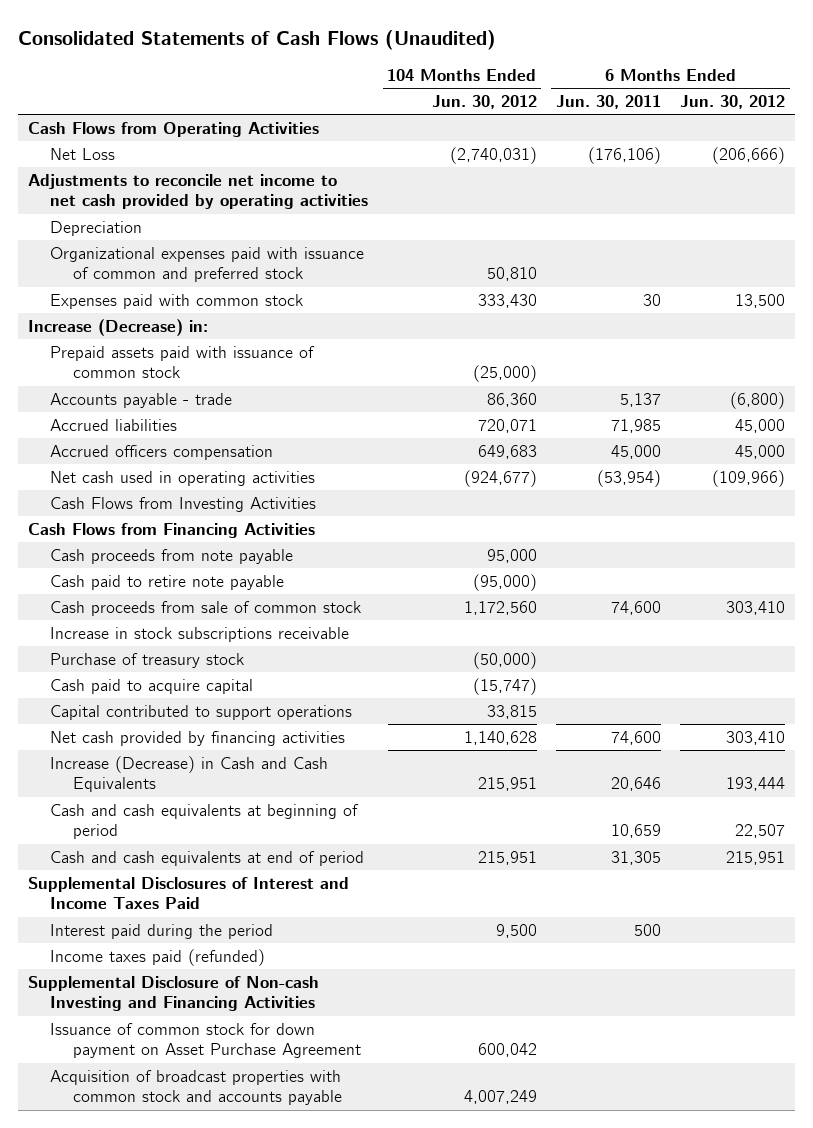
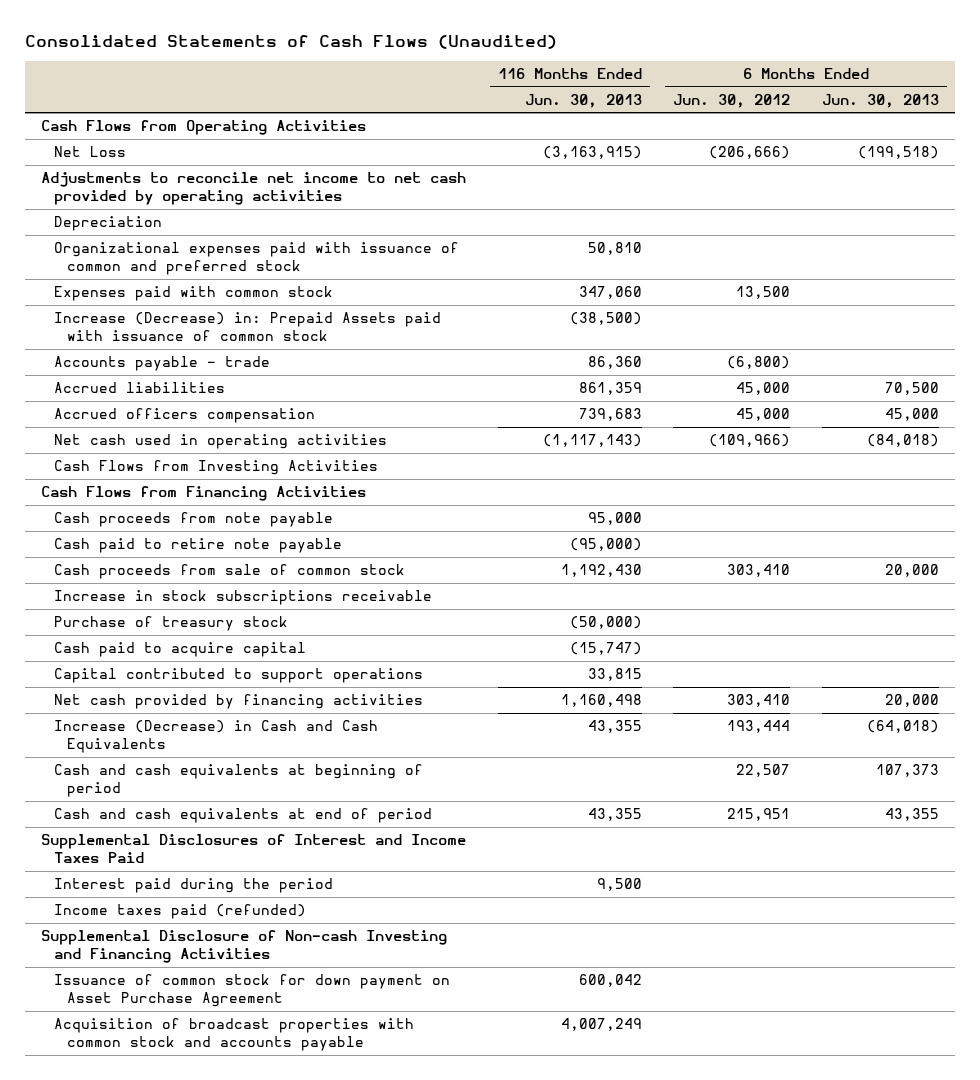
- | 104 Months Ended Jun. 30, 2012 | 6 Months Ended Jun. 30, 2011 | 6 Months Ended Jun. 30, 2012
+ | 116 Months Ended Jun. 30, 2013 | 6 Months Ended Jun. 30, 2012 | 6 Months Ended Jun. 30, 2013
- Increase (Decrease) in:
- Prepaid assets paid with issuance of common stock | (25,000) | |
+ Increase (Decrease) in: Prepaid Assets paid with issuance of common stock | (38,500) | |

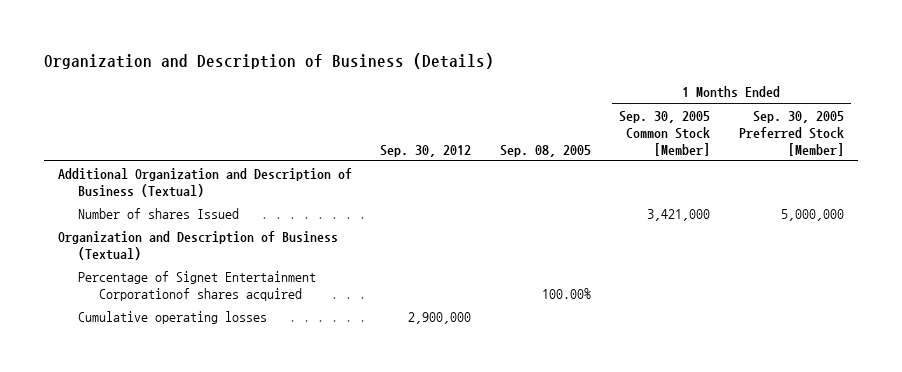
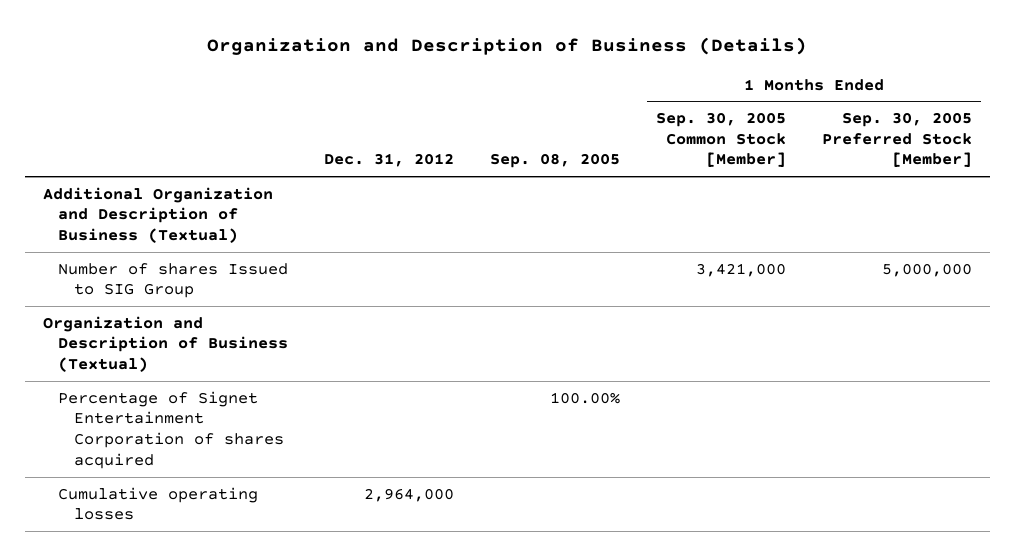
- | Sep. 30, 2012 | Sep. 08, 2005 | 1 Months Ended Sep. 30, 2005 Common Stock [Member] | 1 Months Ended Sep. 30, 2005 Preferred Stock [Member]
+ | Dec. 31, 2012 | Sep. 08, 2005 | 1 Months Ended Sep. 30, 2005 Common Stock [Member] | 1 Months Ended Sep. 30, 2005 Preferred Stock [Member]
- Number of shares Issued | | | 3,421,000 | 5,000,000
+ Number of shares Issued to SIG Group | | | 3,421,000 | 5,000,000
- Percentage of Signet Entertainment Corporationof shares acquired | | 100.00% | |
+ Percentage of Signet Entertainment Corporation of shares acquired | | 100.00% | |

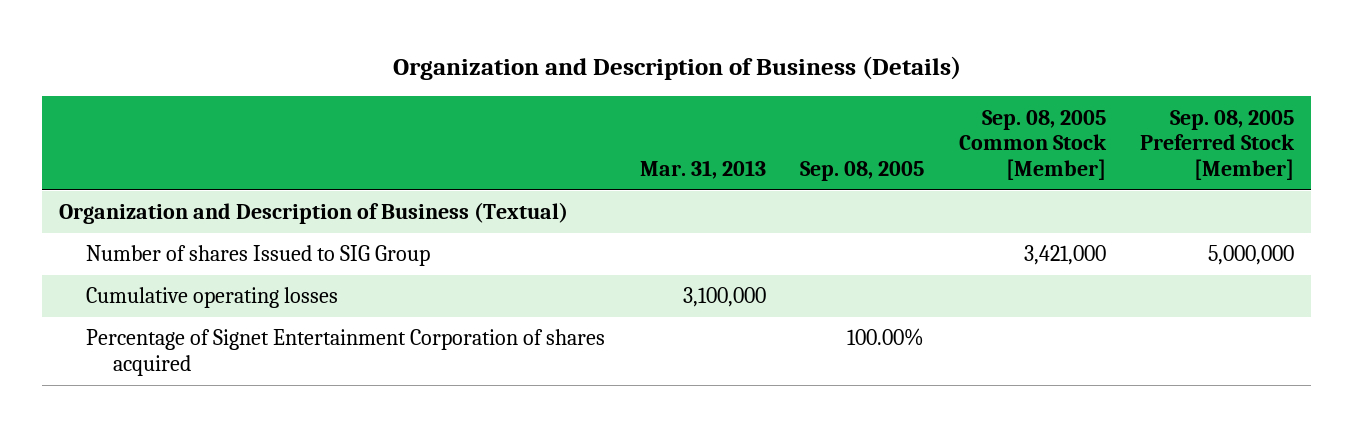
- | Dec. 31, 2012 | Sep. 08, 2005 | 1 Months Ended Sep. 30, 2005 Common Stock [Member] | 1 Months Ended Sep. 30, 2005 Preferred Stock [Member]
+ | Mar. 31, 2013 | Sep. 08, 2005 | Sep. 08, 2005 Common Stock [Member] | Sep. 08, 2005 Preferred Stock [Member]
- Additional Organization and Description of Business (Textual)
moved down: Number of shares Issued to SIG Group | | | 3,421,000 | 5,000,000
moved down: Percentage of Signet Entertainment Corporation of shares acquired | | 100.00% | |

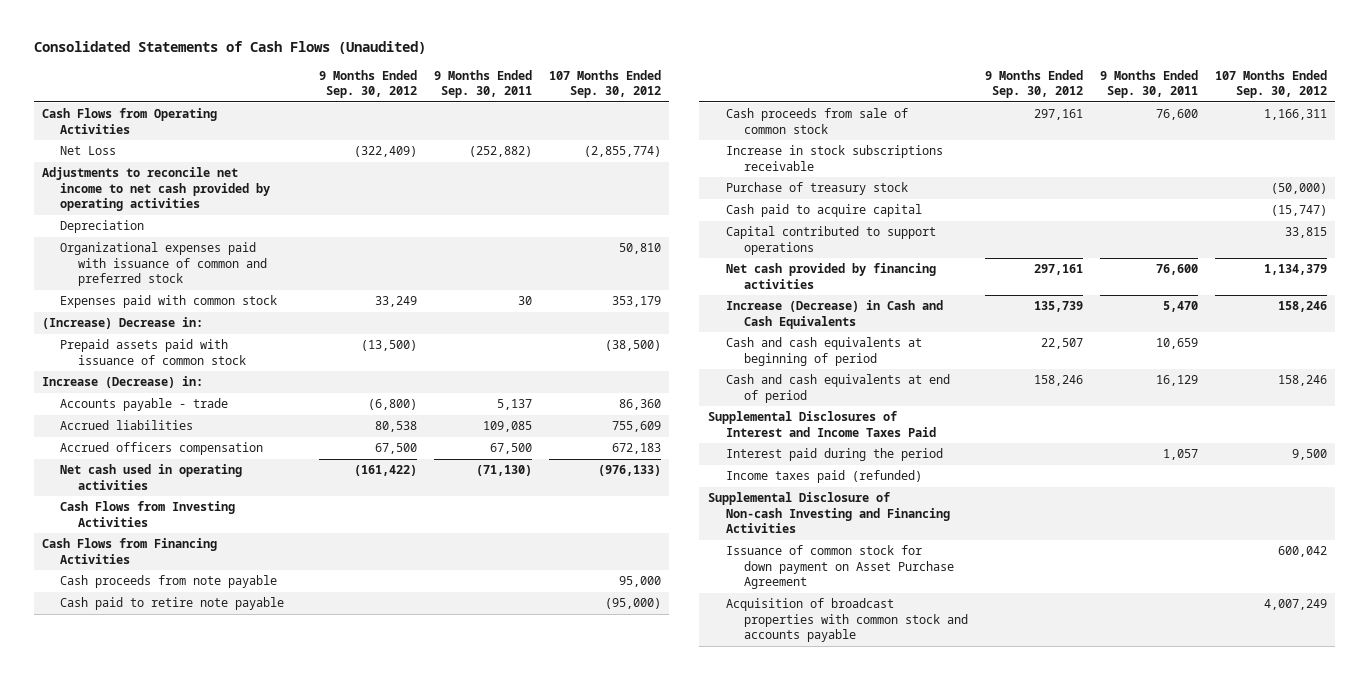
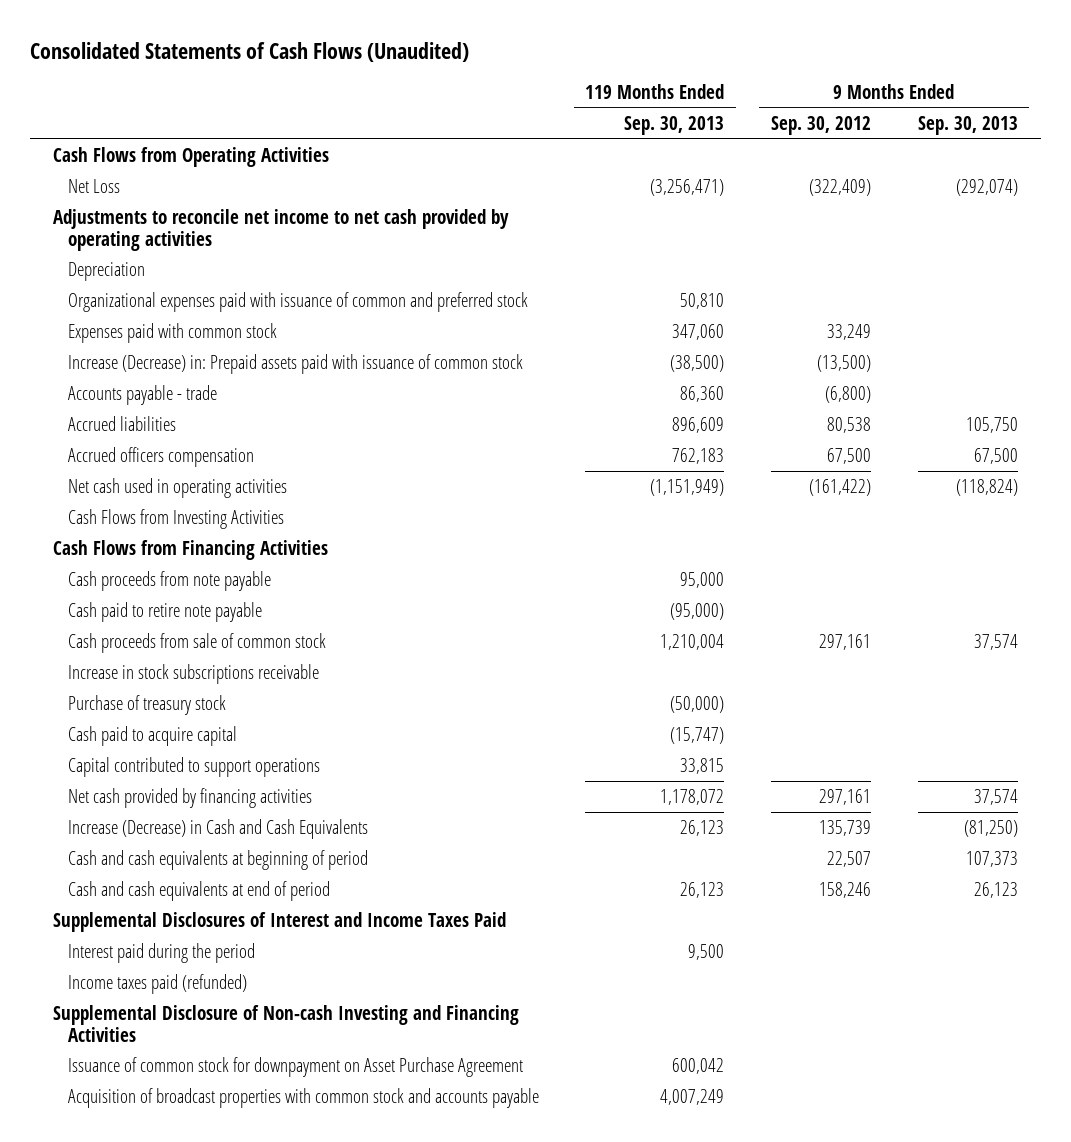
- | 9 Months Ended Sep. 30, 2012 | 9 Months Ended Sep. 30, 2011 | 107 Months Ended Sep. 30, 2012
+ | 119 Months Ended Sep. 30, 2013 | 9 Months Ended Sep. 30, 2012 | 9 Months Ended Sep. 30, 2013
- (Increase) Decrease in:
- Prepaid assets paid with issuance of common stock | (13,500) | | (38,500)
- Increase (Decrease) in:
+ Increase (Decrease) in: Prepaid assets paid with issuance of common stock | (38,500) | (13,500) |
- Issuance of common stock for down payment on Asset Purchase Agreement | | | 600,042
+ Issuance of common stock for downpayment on Asset Purchase Agreement | 600,042 | |

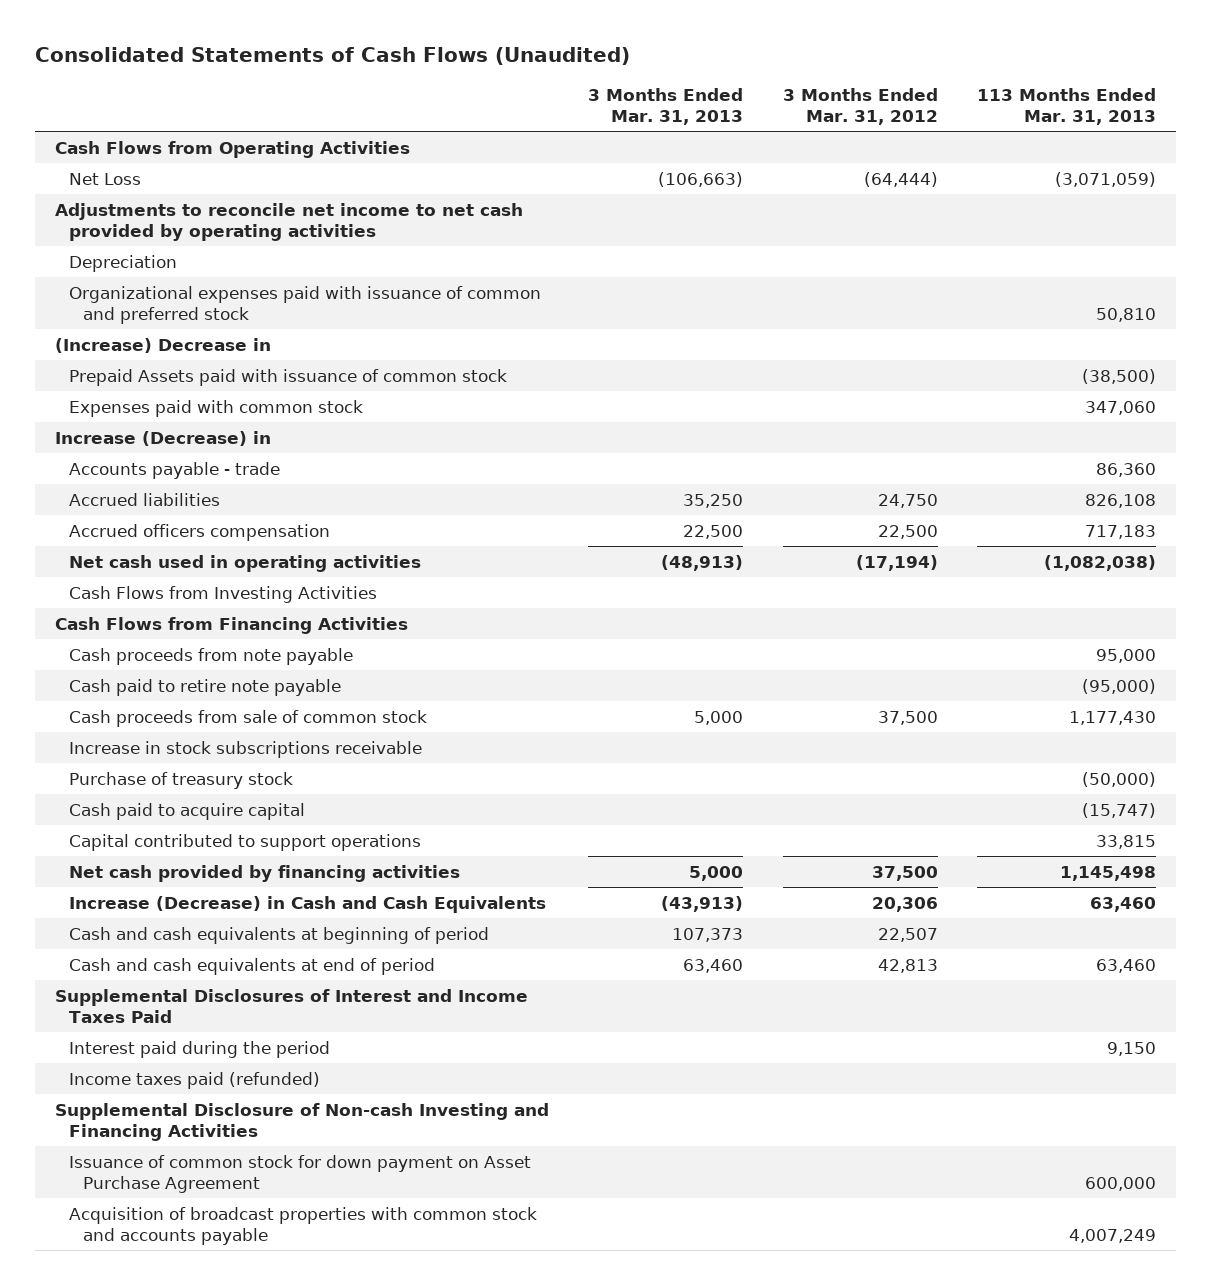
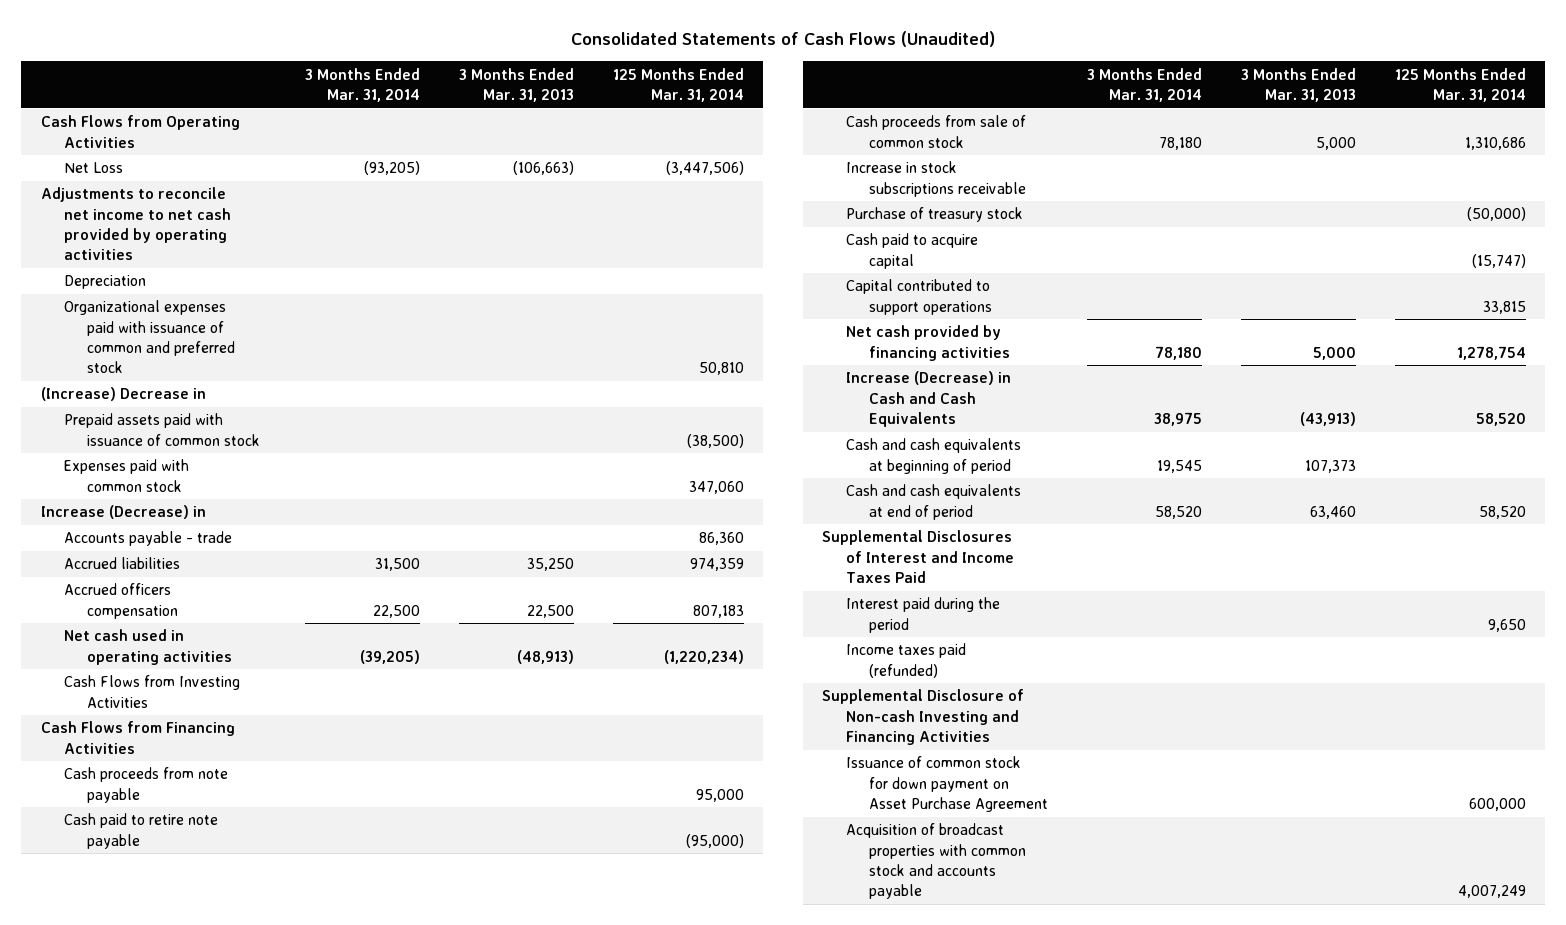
- | 3 Months Ended Mar. 31, 2013 | 3 Months Ended Mar. 31, 2012 | 113 Months Ended Mar. 31, 2013
+ | 3 Months Ended Mar. 31, 2014 | 3 Months Ended Mar. 31, 2013 | 125 Months Ended Mar. 31, 2014
- Prepaid Assets paid with issuance of common stock | | | (38,500)
+ Prepaid assets paid with issuance of common stock | | | (38,500)

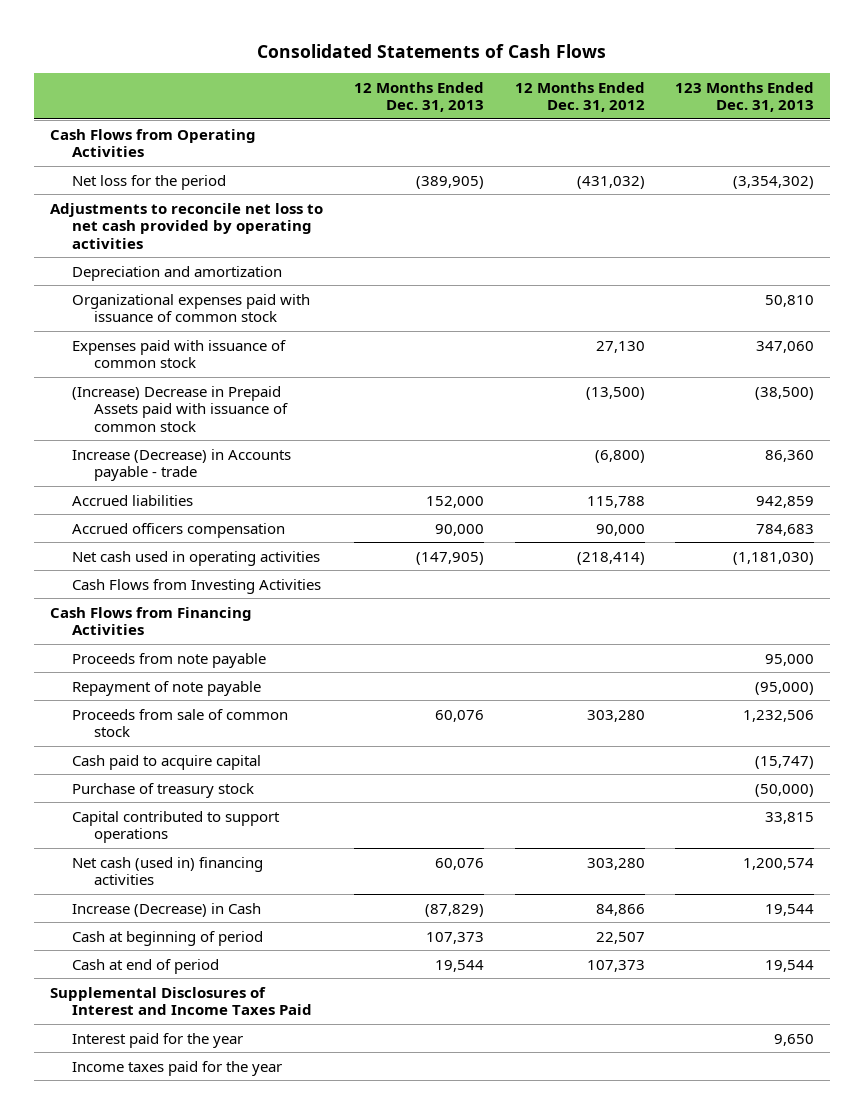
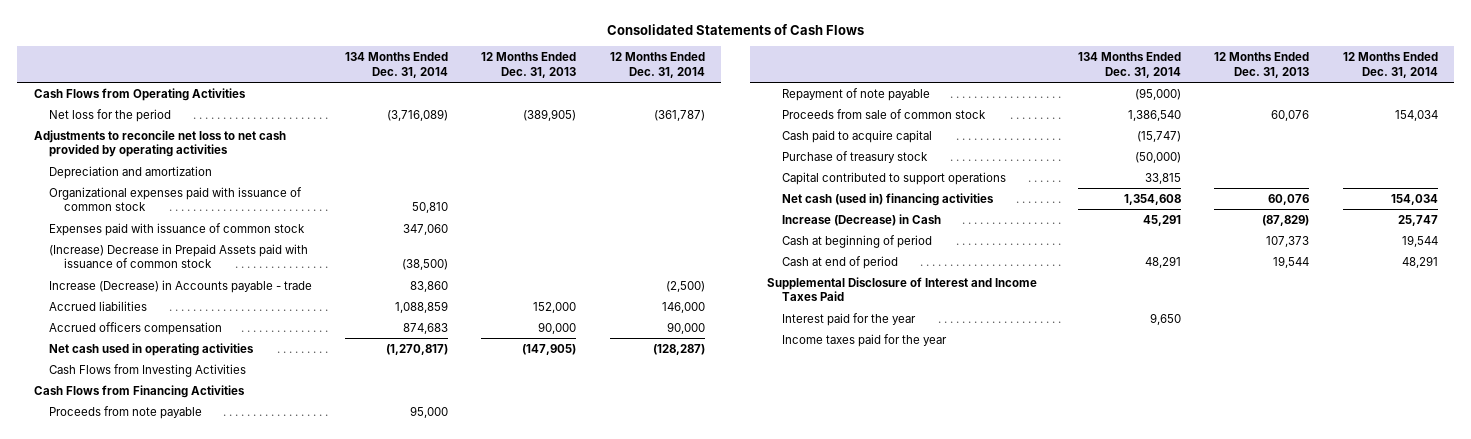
- | 12 Months Ended Dec. 31, 2013 | 12 Months Ended Dec. 31, 2012 | 123 Months Ended Dec. 31, 2013
+ | 134 Months Ended Dec. 31, 2014 | 12 Months Ended Dec. 31, 2013 | 12 Months Ended Dec. 31, 2014
- Supplemental Disclosures of Interest and Income Taxes Paid
+ Supplemental Disclosure of Interest and Income Taxes Paid

